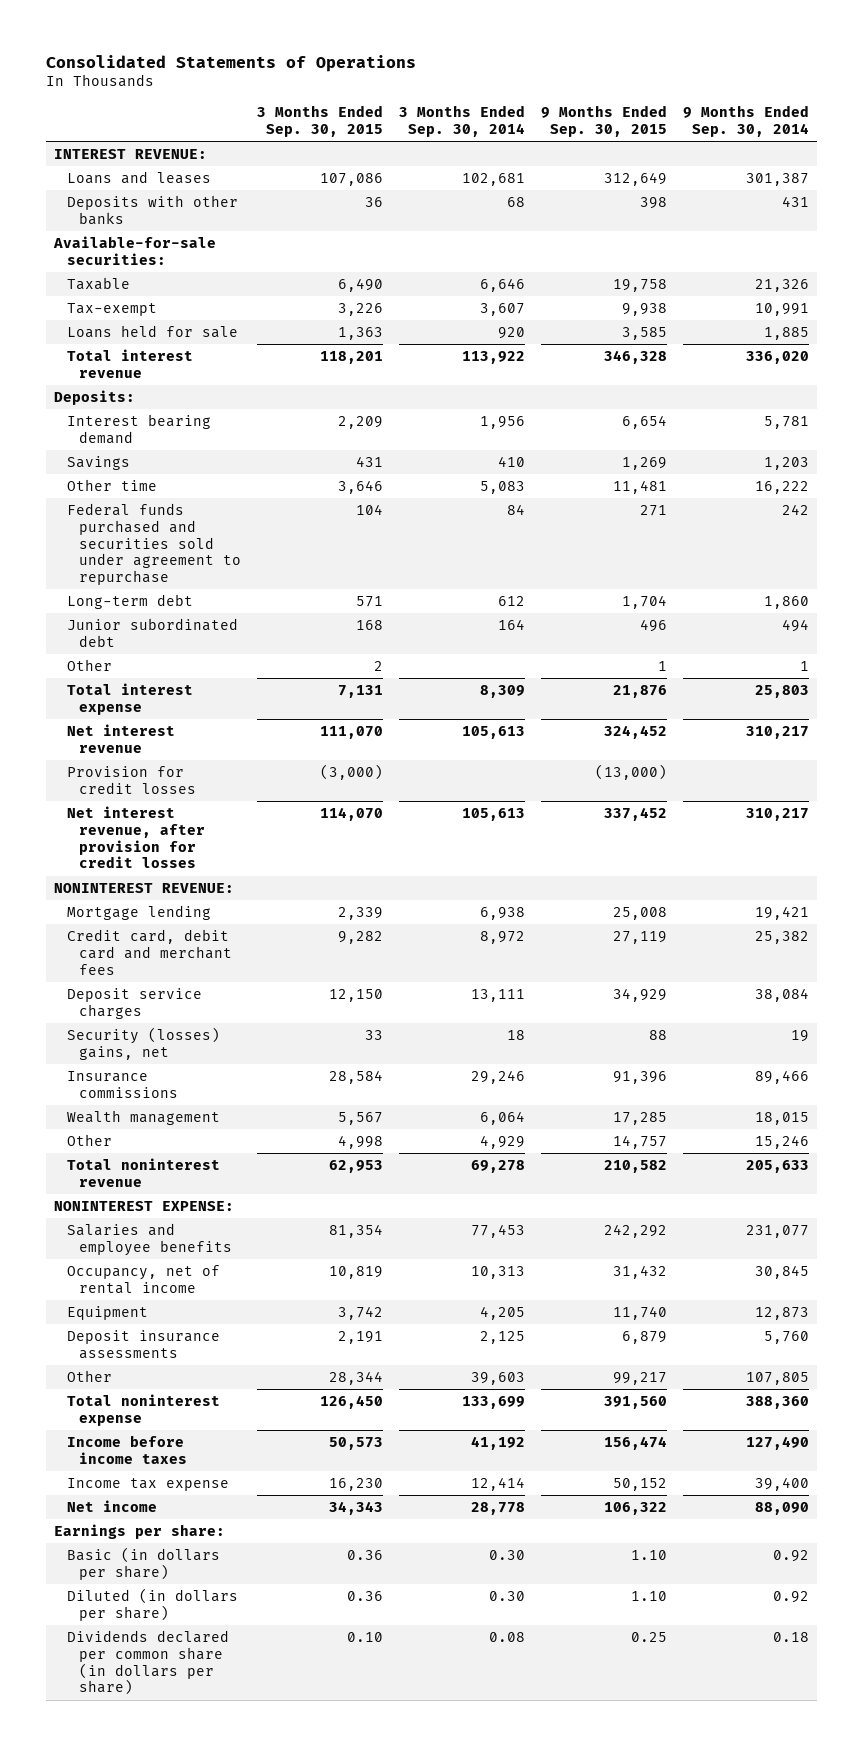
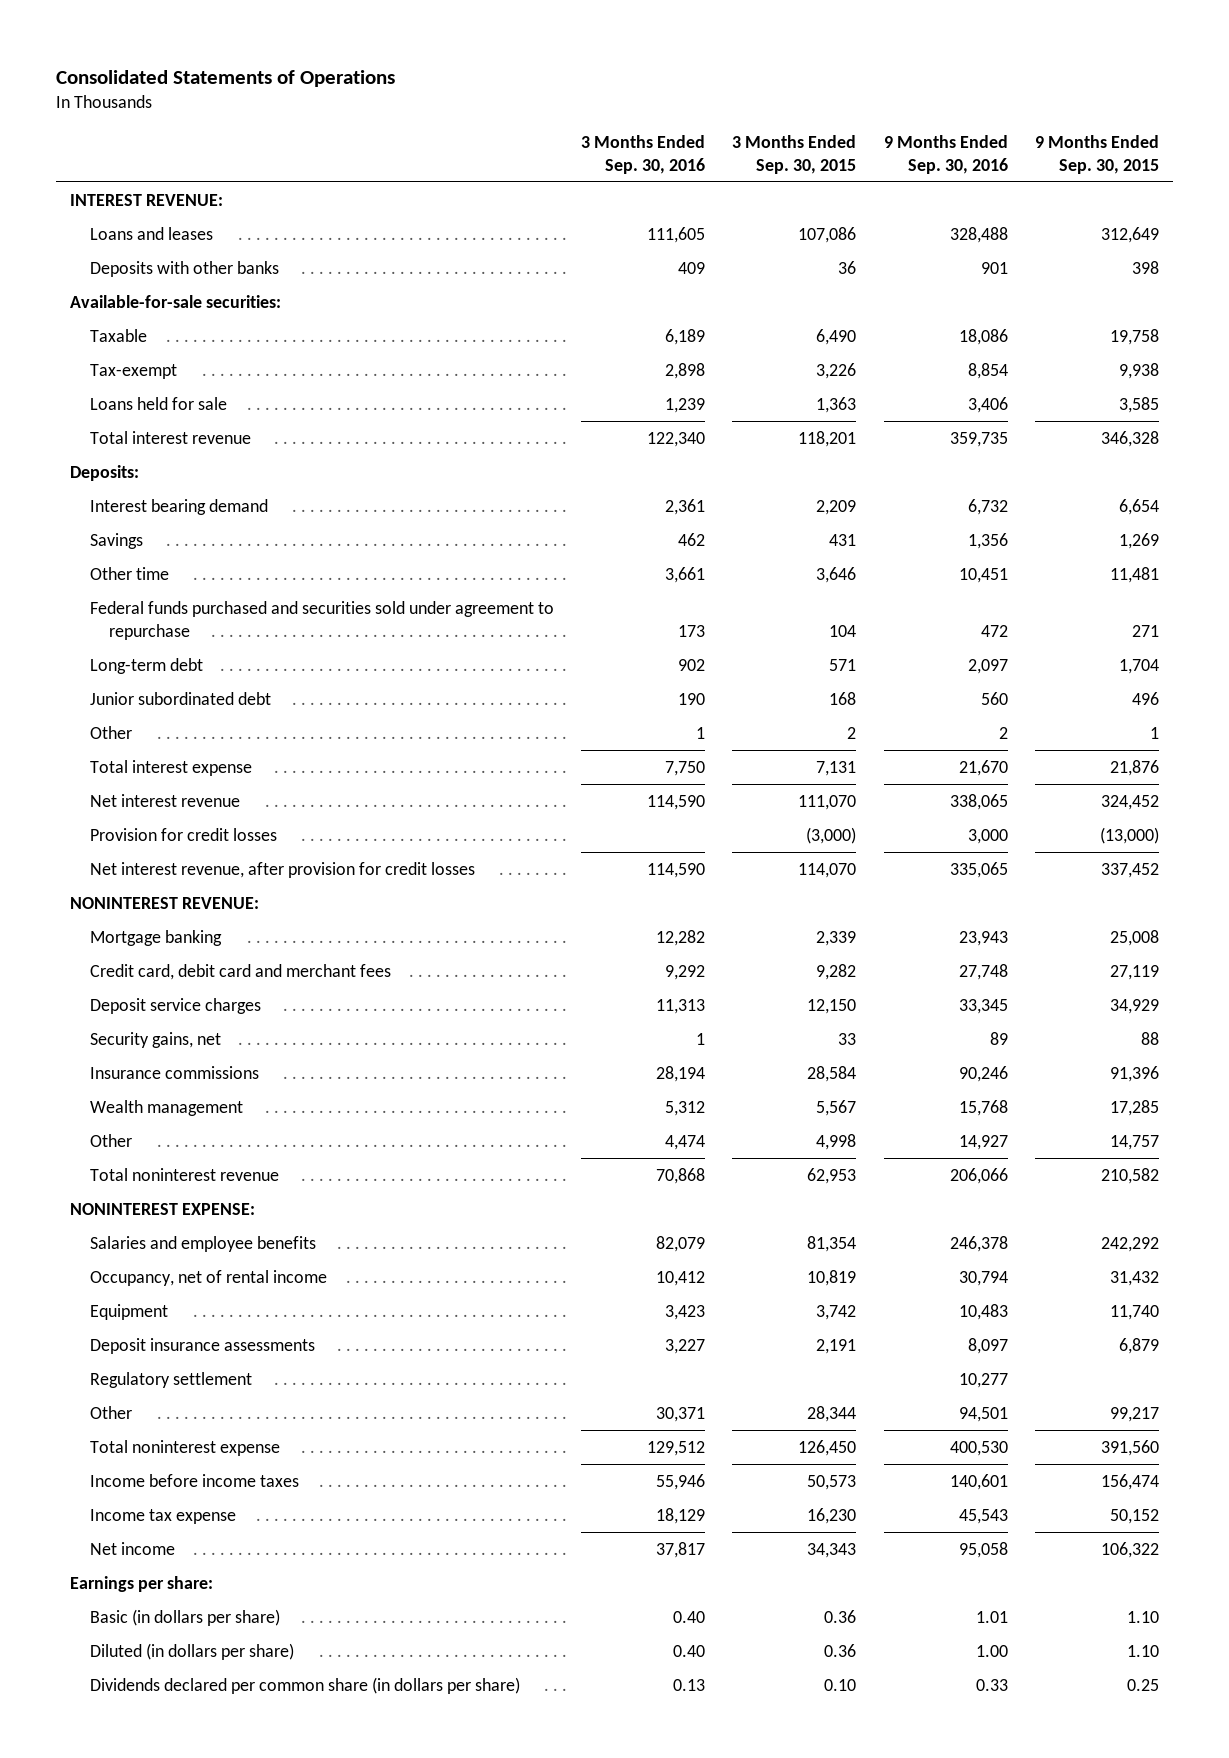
- | 3 Months Ended Sep. 30, 2015 | 3 Months Ended Sep. 30, 2014 | 9 Months Ended Sep. 30, 2015 | 9 Months Ended Sep. 30, 2014
+ | 3 Months Ended Sep. 30, 2016 | 3 Months Ended Sep. 30, 2015 | 9 Months Ended Sep. 30, 2016 | 9 Months Ended Sep. 30, 2015
- Mortgage lending | 2,339 | 6,938 | 25,008 | 19,421
+ Mortgage banking | 12,282 | 2,339 | 23,943 | 25,008
- Security (losses) gains, net | 33 | 18 | 88 | 19
+ Security gains, net | 1 | 33 | 89 | 88
+ Regulatory settlement | | | 10,277 |

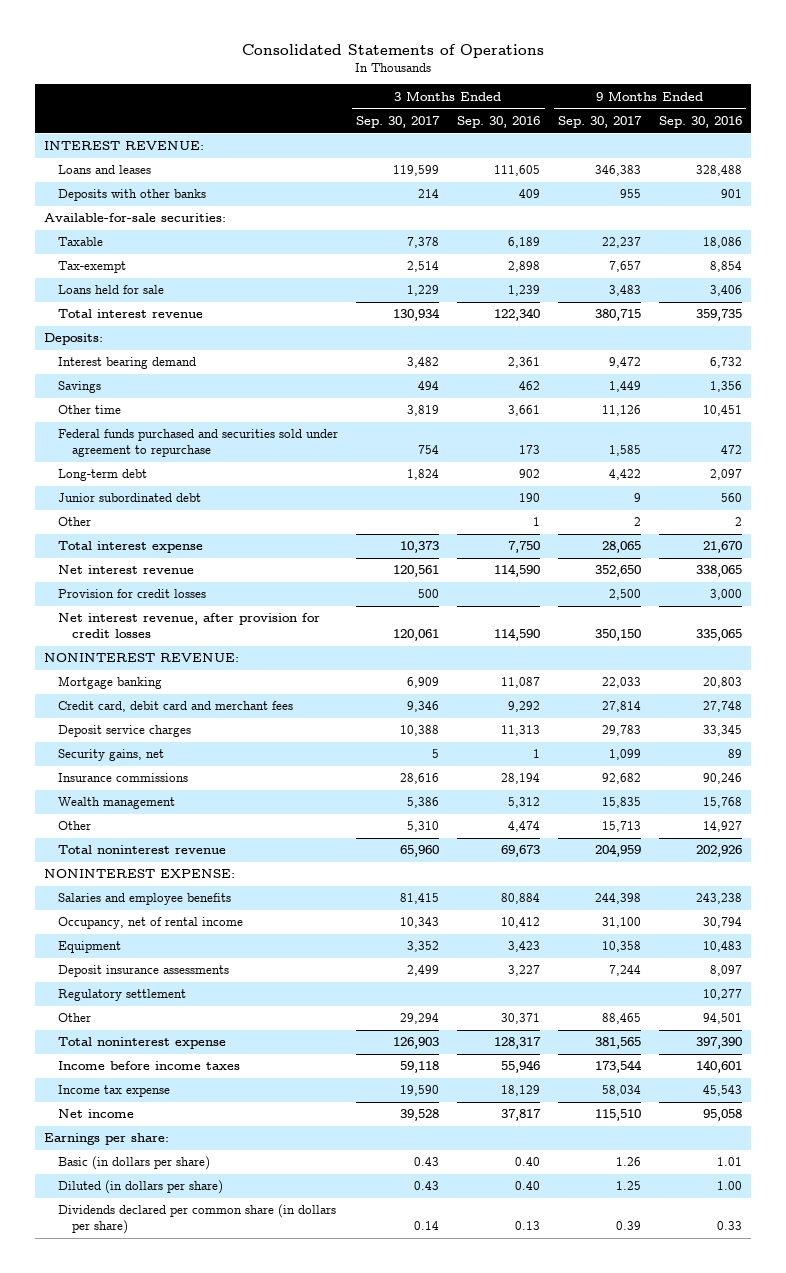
- | 3 Months Ended Sep. 30, 2016 | 3 Months Ended Sep. 30, 2015 | 9 Months Ended Sep. 30, 2016 | 9 Months Ended Sep. 30, 2015
+ | 3 Months Ended Sep. 30, 2017 | 3 Months Ended Sep. 30, 2016 | 9 Months Ended Sep. 30, 2017 | 9 Months Ended Sep. 30, 2016
- Mortgage banking | 12,282 | 2,339 | 23,943 | 25,008
+ Mortgage banking | 6,909 | 11,087 | 22,033 | 20,803
- Total noninterest revenue | 70,868 | 62,953 | 206,066 | 210,582
+ Total noninterest revenue | 65,960 | 69,673 | 204,959 | 202,926
- Salaries and employee benefits | 82,079 | 81,354 | 246,378 | 242,292
+ Salaries and employee benefits | 81,415 | 80,884 | 244,398 | 243,238
- Total noninterest expense | 129,512 | 126,450 | 400,530 | 391,560
+ Total noninterest expense | 126,903 | 128,317 | 381,565 | 397,390

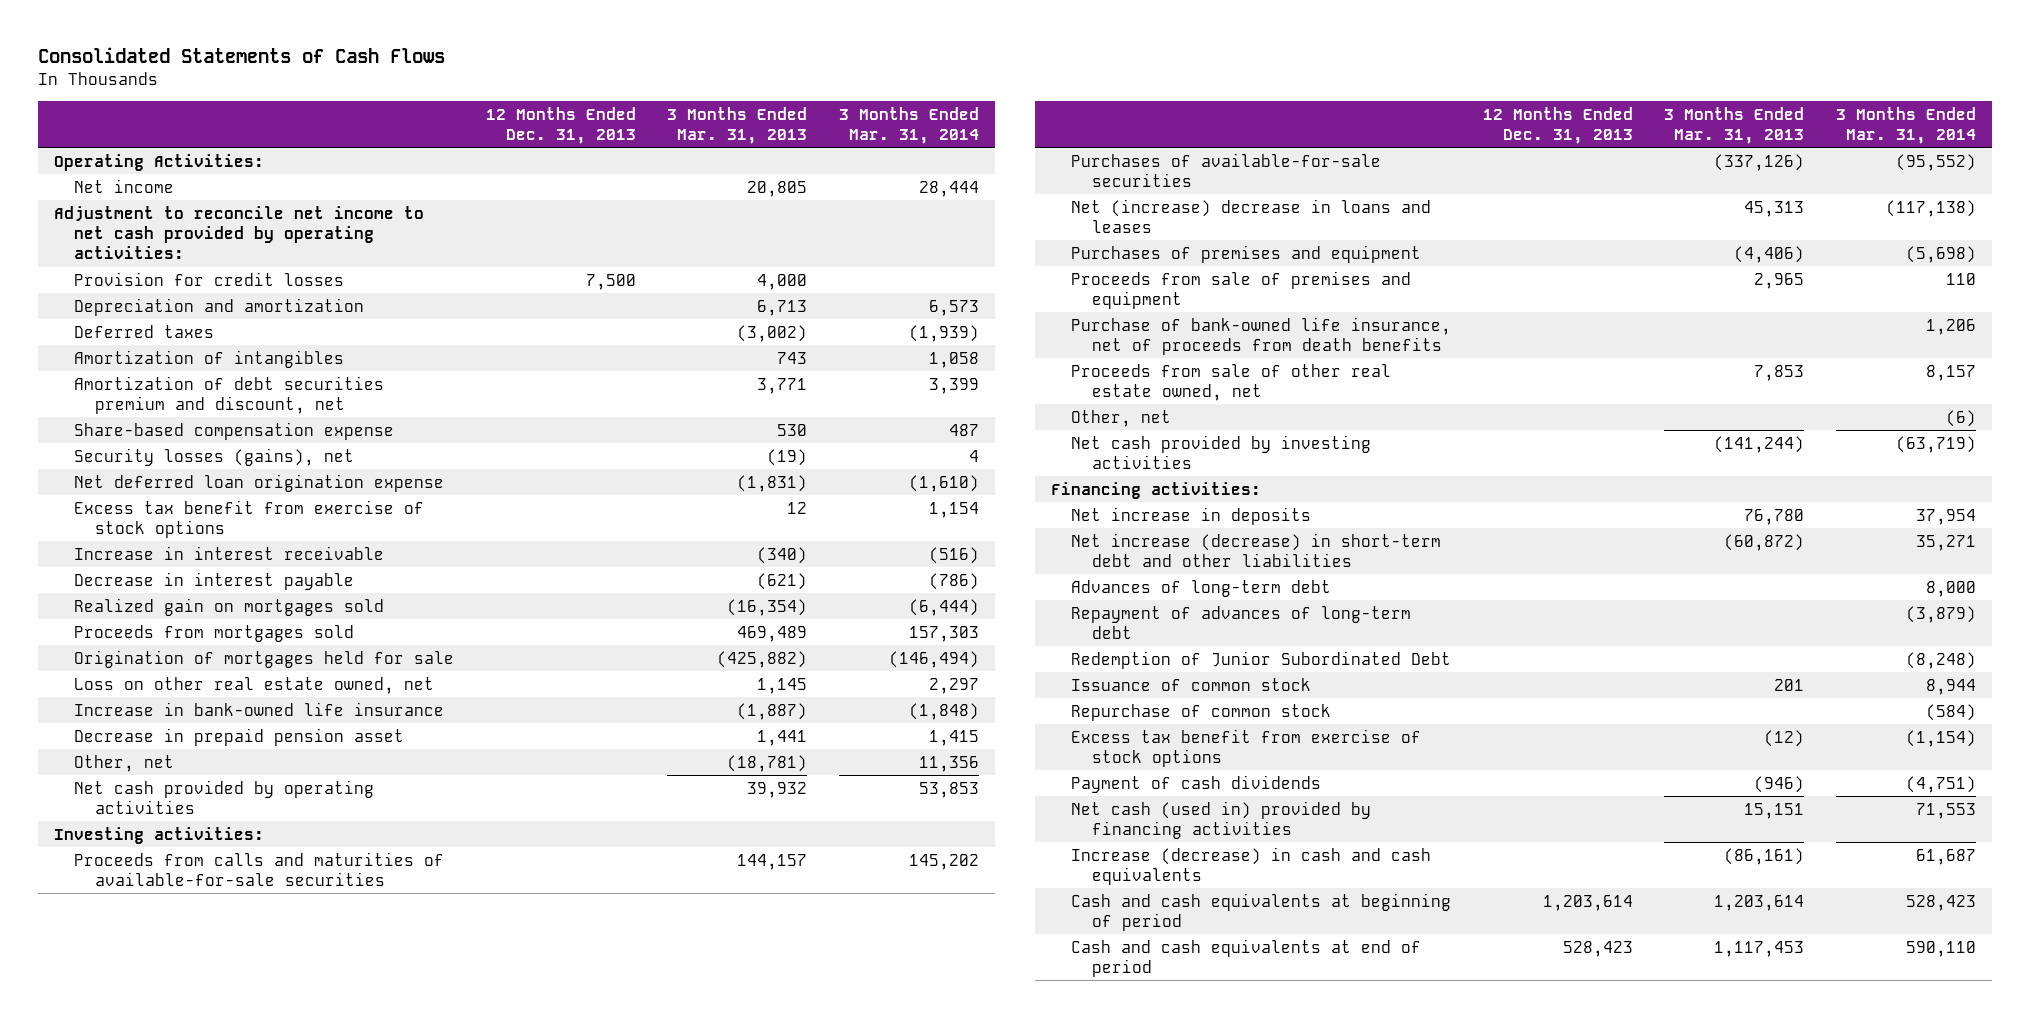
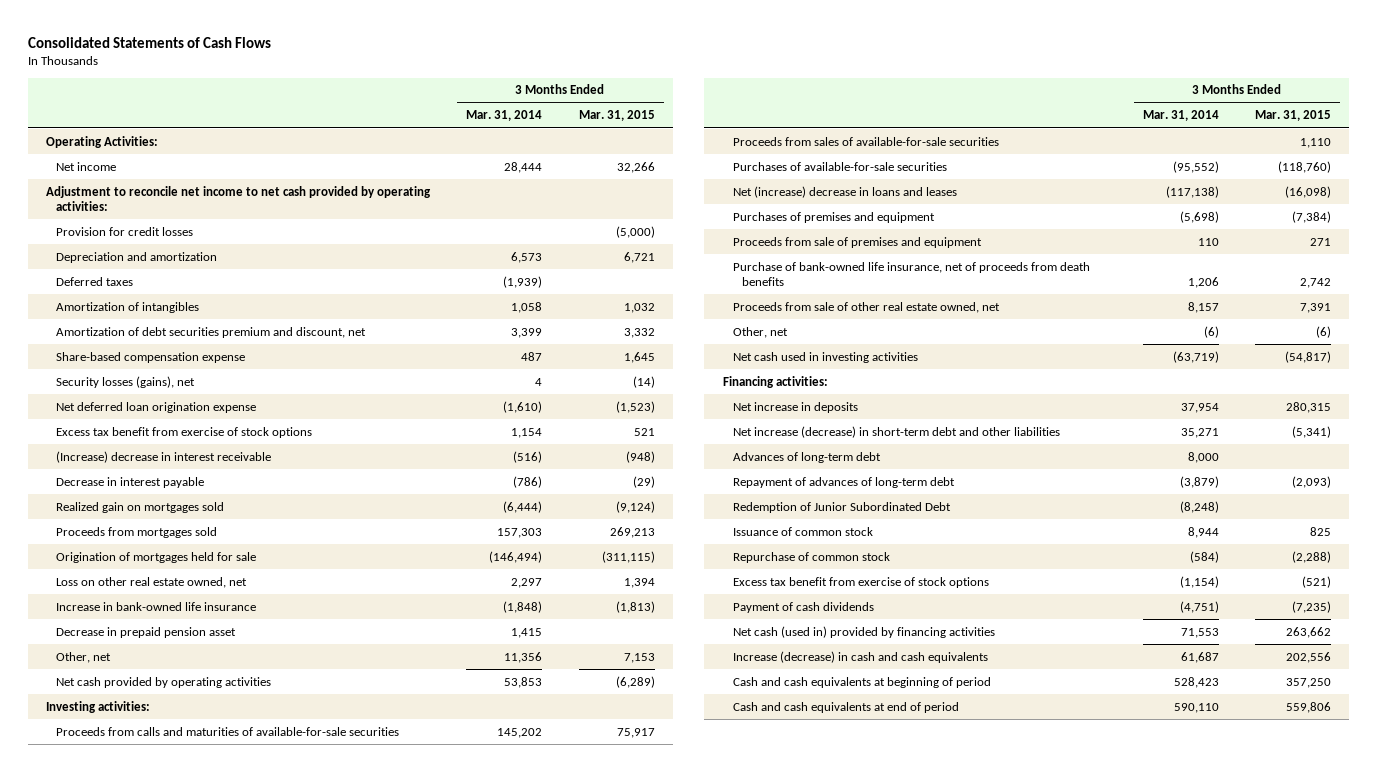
- | 12 Months Ended Dec. 31, 2013 | 3 Months Ended Mar. 31, 2013 | 3 Months Ended Mar. 31, 2014
+ | 3 Months Ended Mar. 31, 2014 | 3 Months Ended Mar. 31, 2015
- Increase in interest receivable | | (340) | (516)
+ (Increase) decrease in interest receivable | (516) | (948)
+ Proceeds from sales of available-for-sale securities | | 1,110
- Net cash provided by investing activities | | (141,244) | (63,719)
+ Net cash used in investing activities | (63,719) | (54,817)

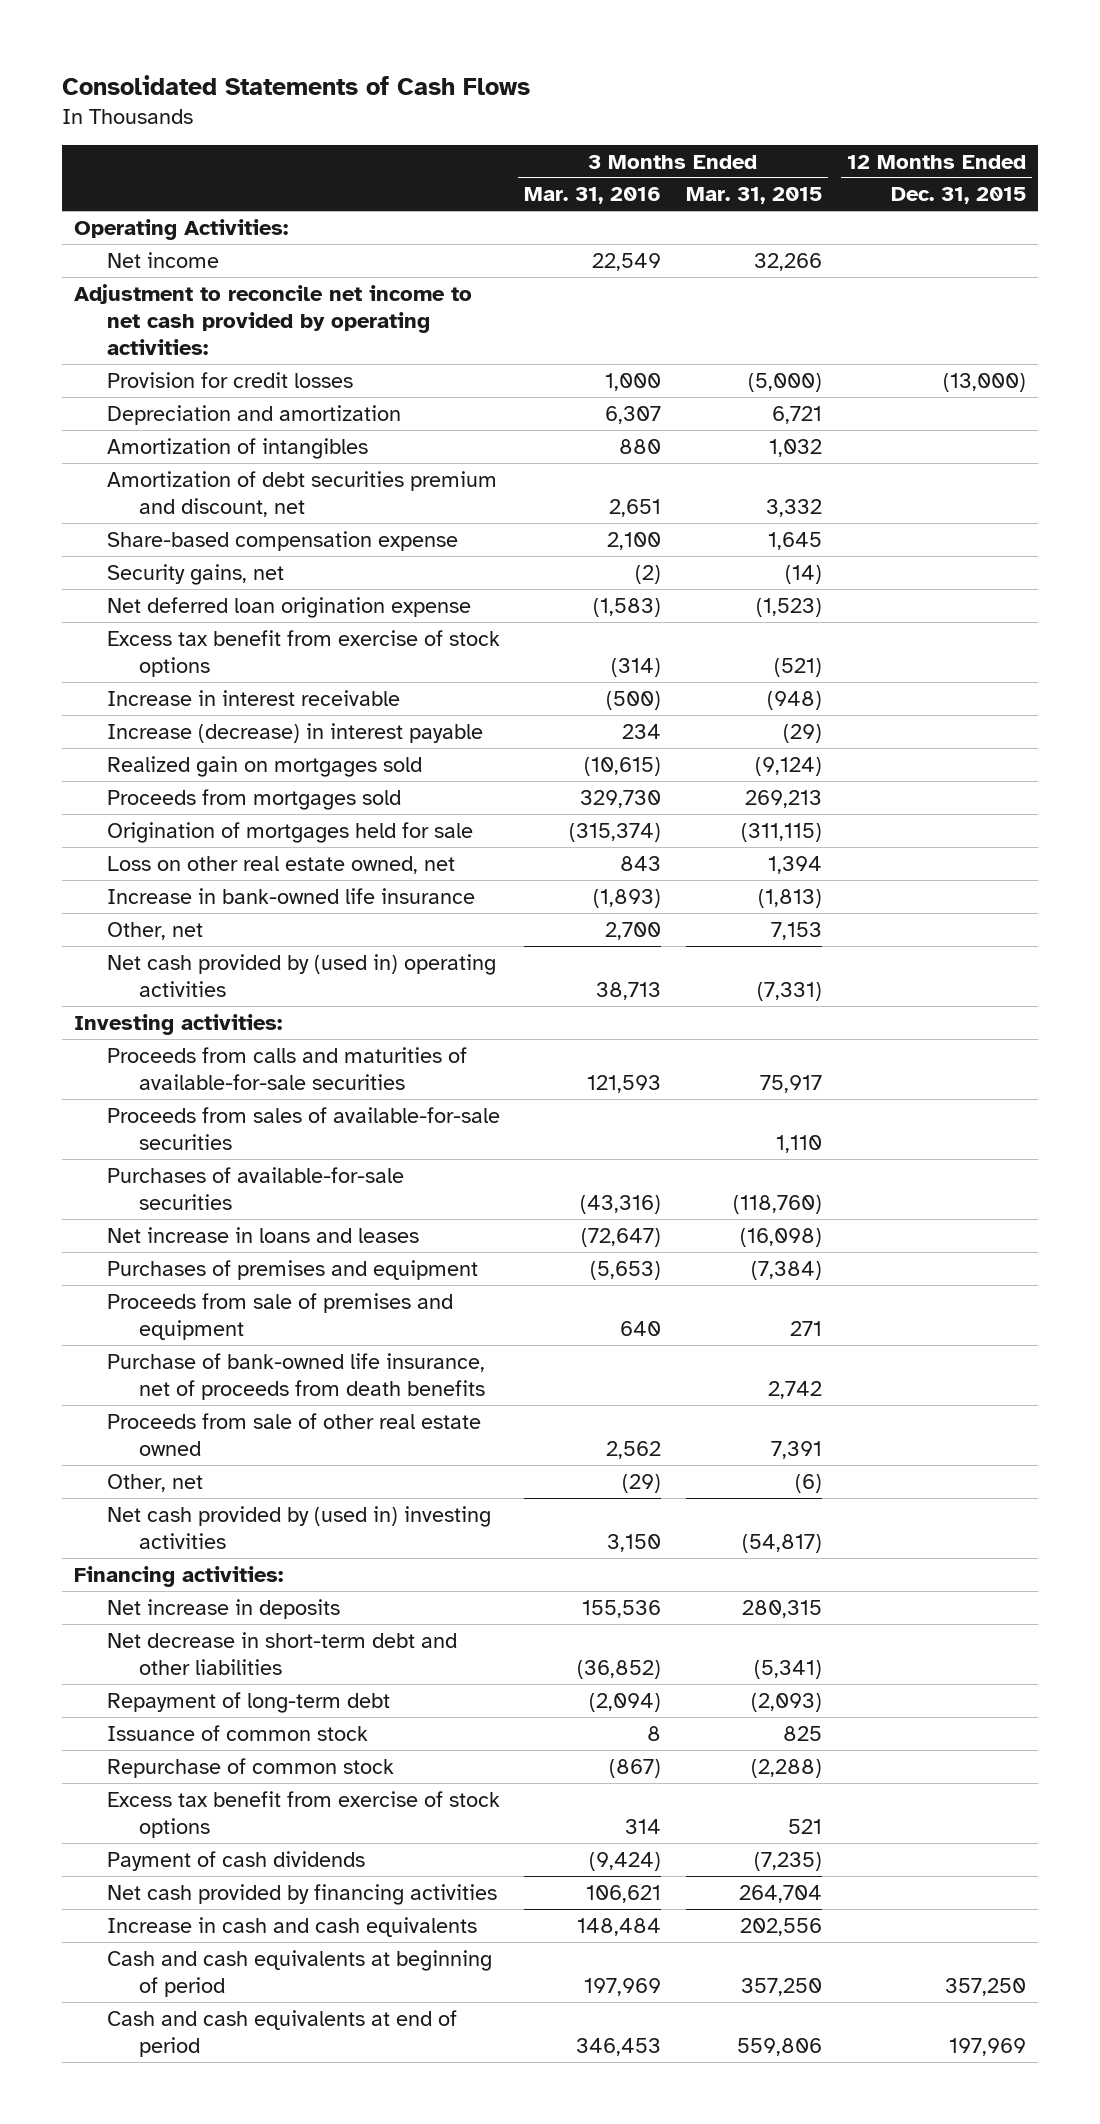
- | 3 Months Ended Mar. 31, 2014 | 3 Months Ended Mar. 31, 2015
+ | 3 Months Ended Mar. 31, 2016 | 3 Months Ended Mar. 31, 2015 | 12 Months Ended Dec. 31, 2015
- Deferred taxes | (1,939) |
- Security losses (gains), net | 4 | (14)
+ Security gains, net | (2) | (14) |
- (Increase) decrease in interest receivable | (516) | (948)
- Decrease in interest payable | (786) | (29)
moved up: Excess tax benefit from exercise of stock options | (314) | (521) |
+ Increase in interest receivable | (500) | (948) |
+ Increase (decrease) in interest payable | 234 | (29) |
- Decrease in prepaid pension asset | 1,415 |
- Net cash provided by operating activities | 53,853 | (6,289)
+ Net cash provided by (used in) operating activities | 38,713 | (7,331) |
- Net (increase) decrease in loans and leases | (117,138) | (16,098)
+ Net increase in loans and leases | (72,647) | (16,098) |
- Proceeds from sale of other real estate owned, net | 8,157 | 7,391
+ Proceeds from sale of other real estate owned | 2,562 | 7,391 |
- Net cash used in investing activities | (63,719) | (54,817)
+ Net cash provided by (used in) investing activities | 3,150 | (54,817) |
- Net increase (decrease) in short-term debt and other liabilities | 35,271 | (5,341)
- Advances of long-term debt | 8,000 |
- Repayment of advances of long-term debt | (3,879) | (2,093)
- Redemption of Junior Subordinated Debt | (8,248) |
+ Net decrease in short-term debt and other liabilities | (36,852) | (5,341) |
+ Repayment of long-term debt | (2,094) | (2,093) |
moved down: Excess tax benefit from exercise of stock options | 314 | 521 |
- Net cash (used in) provided by financing activities | 71,553 | 263,662
- Increase (decrease) in cash and cash equivalents | 61,687 | 202,556
+ Net cash provided by financing activities | 106,621 | 264,704 |
+ Increase in cash and cash equivalents | 148,484 | 202,556 |

